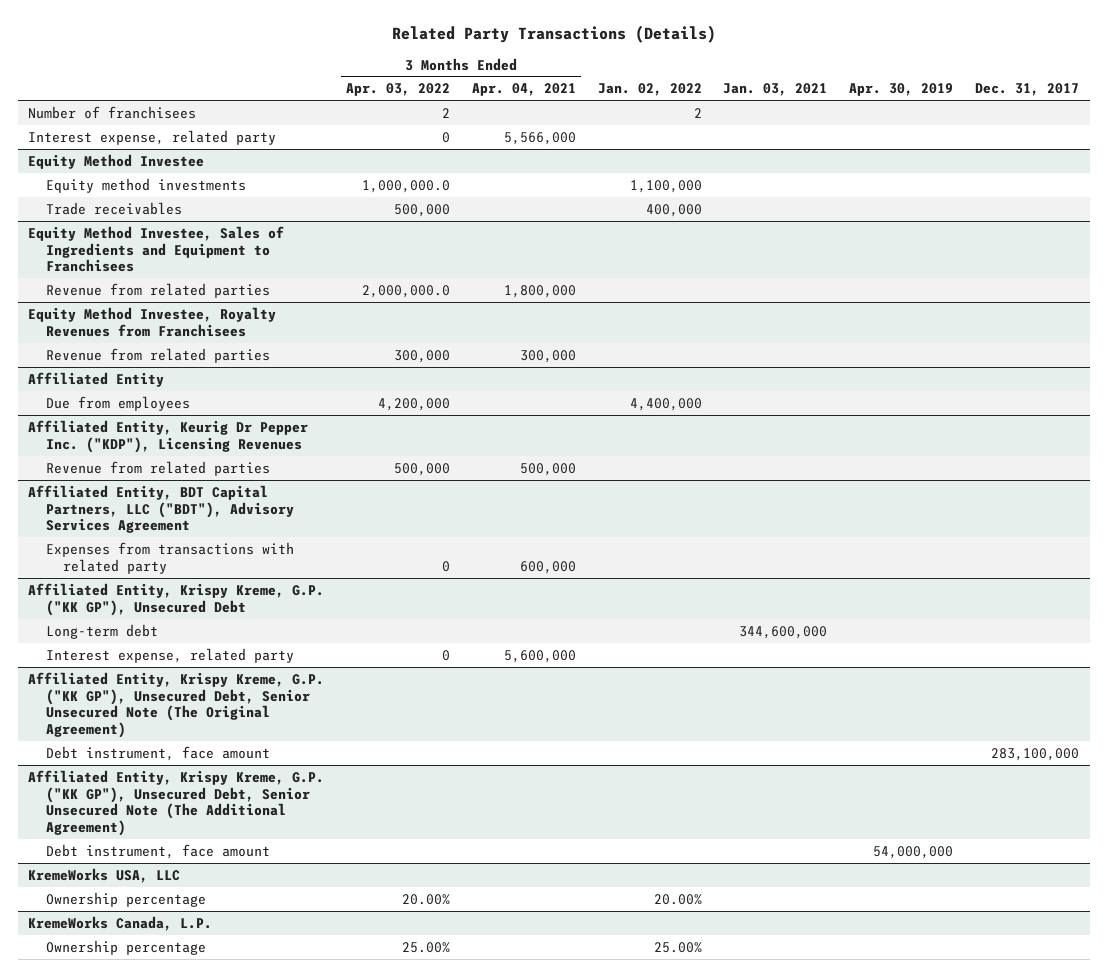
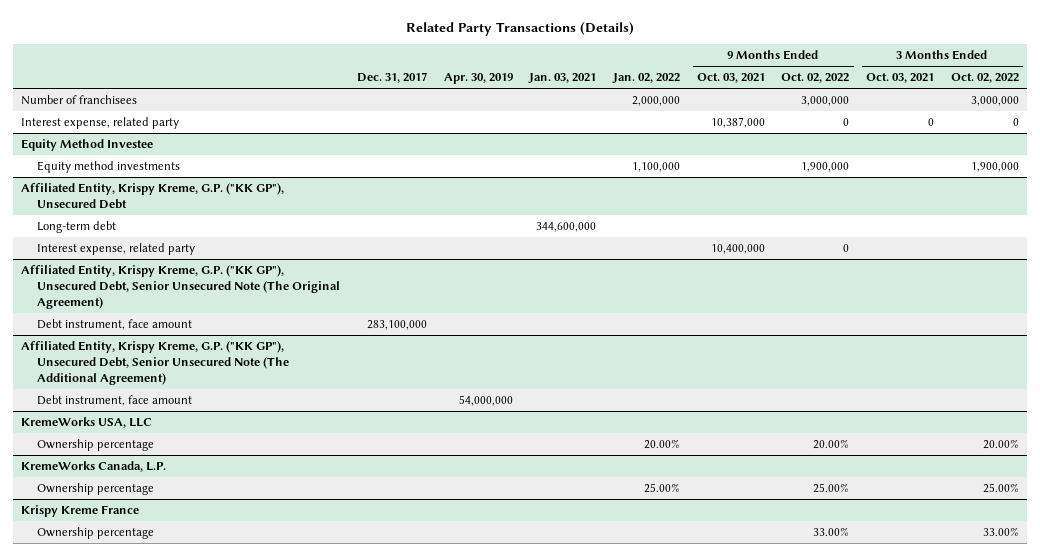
- | 3 Months Ended Apr. 03, 2022 | 3 Months Ended Apr. 04, 2021 | Jan. 02, 2022 | Jan. 03, 2021 | Apr. 30, 2019 | Dec. 31, 2017
+ | Dec. 31, 2017 | Apr. 30, 2019 | Jan. 03, 2021 | Jan. 02, 2022 | 9 Months Ended Oct. 03, 2021 | 9 Months Ended Oct. 02, 2022 | 3 Months Ended Oct. 03, 2021 | 3 Months Ended Oct. 02, 2022
- Number of franchisees | 2 | | 2 | | |
+ Number of franchisees | | | | 2,000,000 | | 3,000,000 | | 3,000,000
@ Equity Method Investee
- Trade receivables | 500,000 | | 400,000 | | |
- Equity Method Investee, Sales of Ingredients and Equipment to Franchisees
- Revenue from related parties | 2,000,000.0 | 1,800,000 | | | |
- Equity Method Investee, Royalty Revenues from Franchisees
- Revenue from related parties | 300,000 | 300,000 | | | |
- Affiliated Entity
- Due from employees | 4,200,000 | | 4,400,000 | | |
- Affiliated Entity, Keurig Dr Pepper Inc. ("KDP"), Licensing Revenues
- Revenue from related parties | 500,000 | 500,000 | | | |
- Affiliated Entity, BDT Capital Partners, LLC ("BDT"), Advisory Services Agreement
- Expenses from transactions with related party | 0 | 600,000 | | | |
+ Krispy Kreme France
+ Ownership percentage | | | | | | 33.00% | | 33.00%

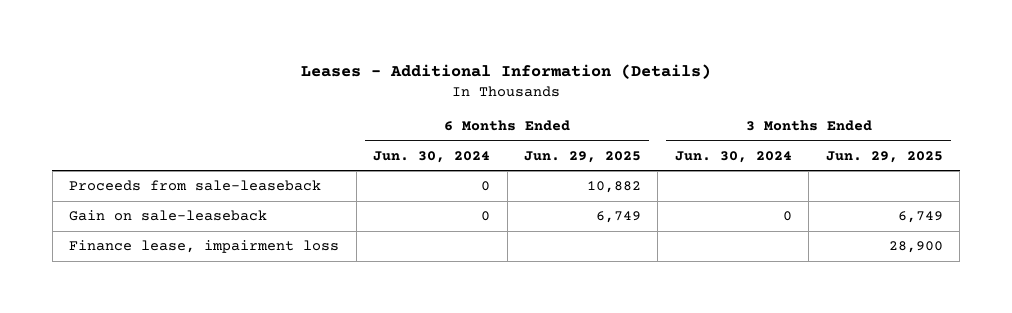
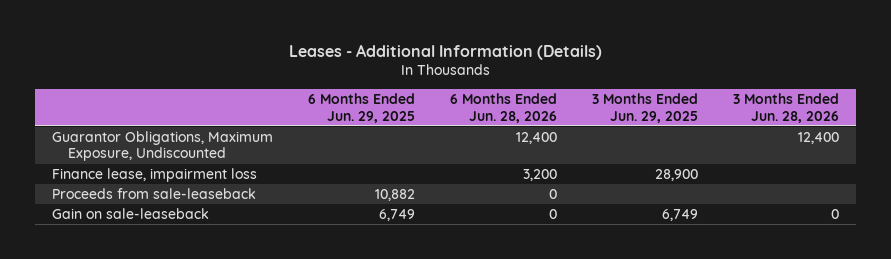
- | 6 Months Ended Jun. 30, 2024 | 6 Months Ended Jun. 29, 2025 | 3 Months Ended Jun. 30, 2024 | 3 Months Ended Jun. 29, 2025
+ | 6 Months Ended Jun. 29, 2025 | 6 Months Ended Jun. 28, 2026 | 3 Months Ended Jun. 29, 2025 | 3 Months Ended Jun. 28, 2026
+ Guarantor Obligations, Maximum Exposure, Undiscounted | | 12,400 | | 12,400
moved up: Finance lease, impairment loss | | 3,200 | 28,900 |

